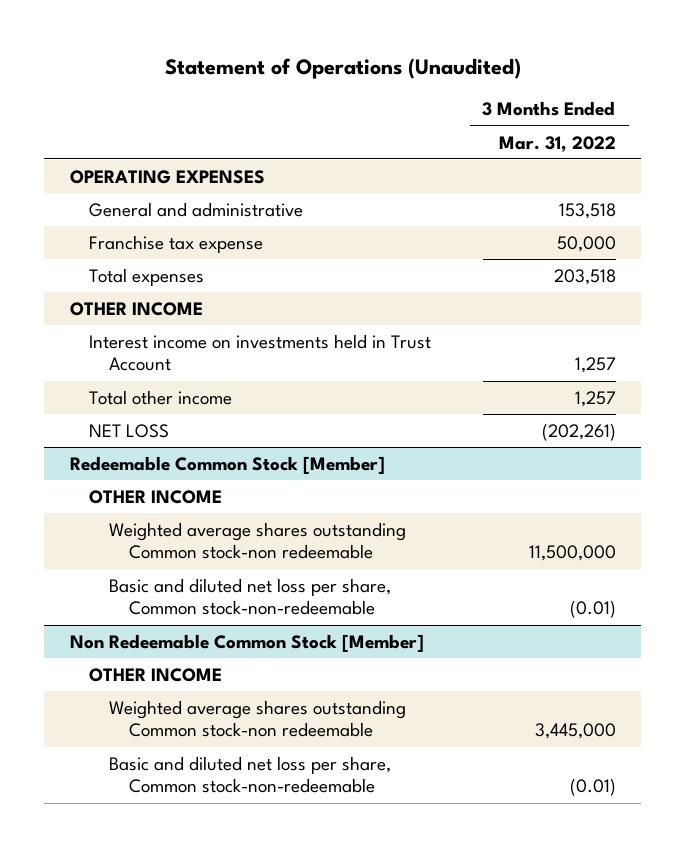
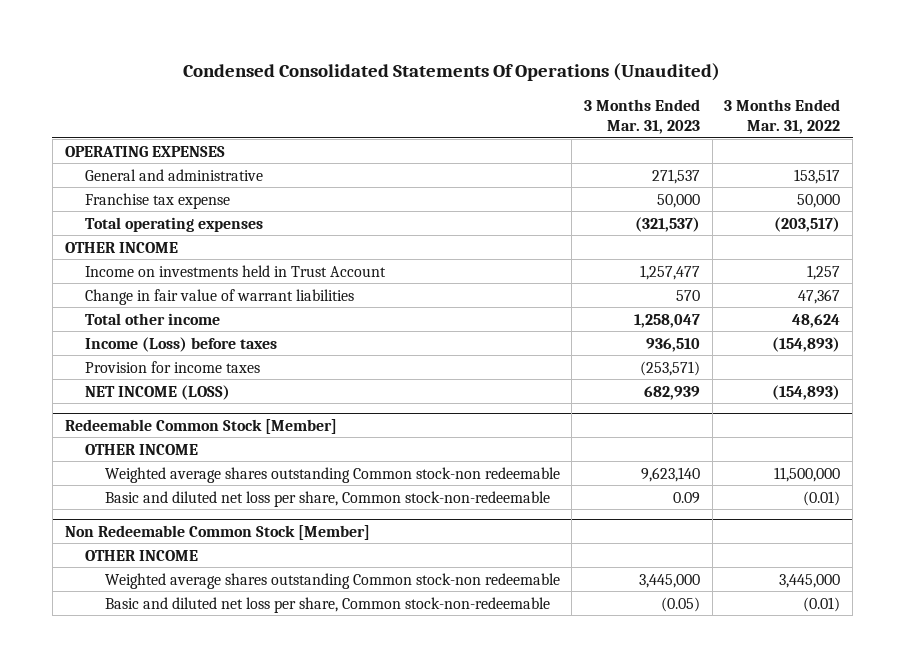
- Statement of Operations (Unaudited)
+ Condensed Consolidated Statements Of Operations (Unaudited)
- | 3 Months Ended Mar. 31, 2022
+ | 3 Months Ended Mar. 31, 2023 | 3 Months Ended Mar. 31, 2022
- General and administrative | 153,518
+ General and administrative | 271,537 | 153,517
- Total expenses | 203,518
+ Total operating expenses | (321,537) | (203,517)
- Interest income on investments held in Trust Account | 1,257
- Total other income | 1,257
- NET LOSS | (202,261)
+ Income on investments held in Trust Account | 1,257,477 | 1,257
+ Change in fair value of warrant liabilities | 570 | 47,367
+ Total other income | 1,258,047 | 48,624
+ Income (Loss) before taxes | 936,510 | (154,893)
+ Provision for income taxes | (253,571) |
+ NET INCOME (LOSS) | 682,939 | (154,893)

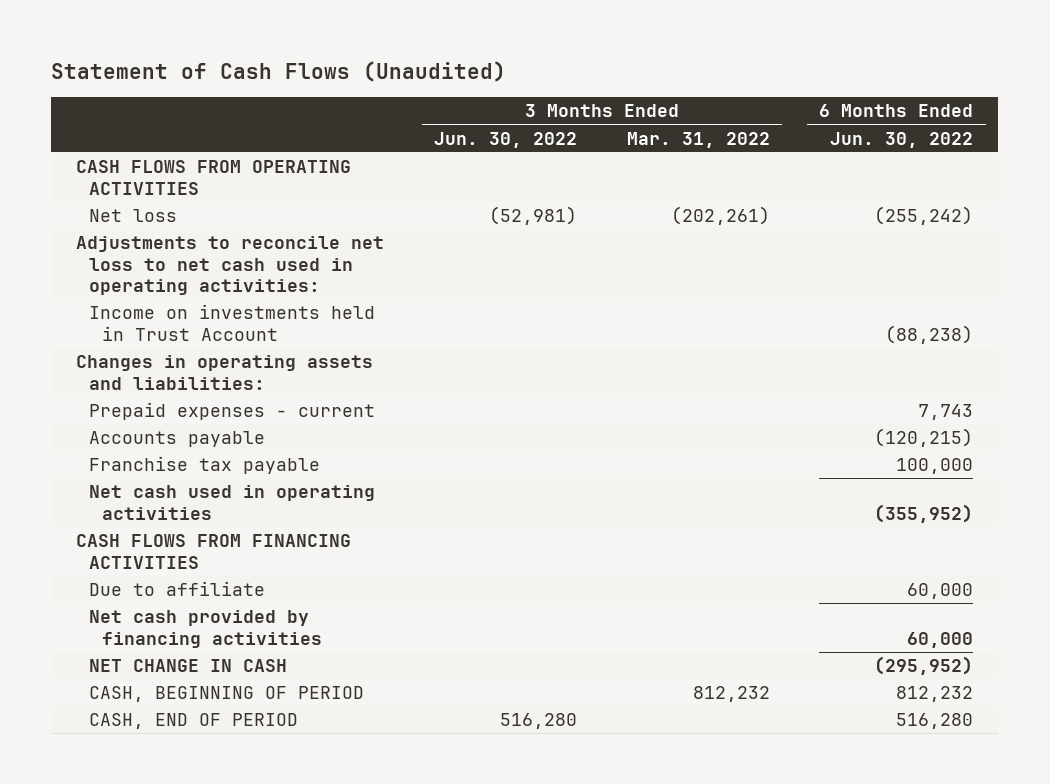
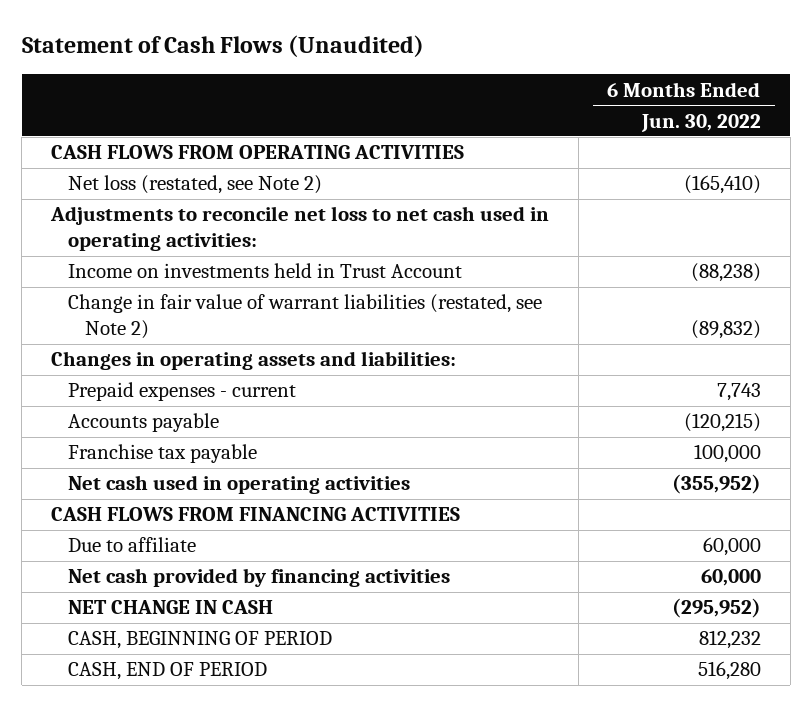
- | 3 Months Ended Jun. 30, 2022 | 3 Months Ended Mar. 31, 2022 | 6 Months Ended Jun. 30, 2022
+ | 6 Months Ended Jun. 30, 2022
- Net loss | (52,981) | (202,261) | (255,242)
+ Net loss (restated, see Note 2) | (165,410)
+ Change in fair value of warrant liabilities (restated, see Note 2) | (89,832)

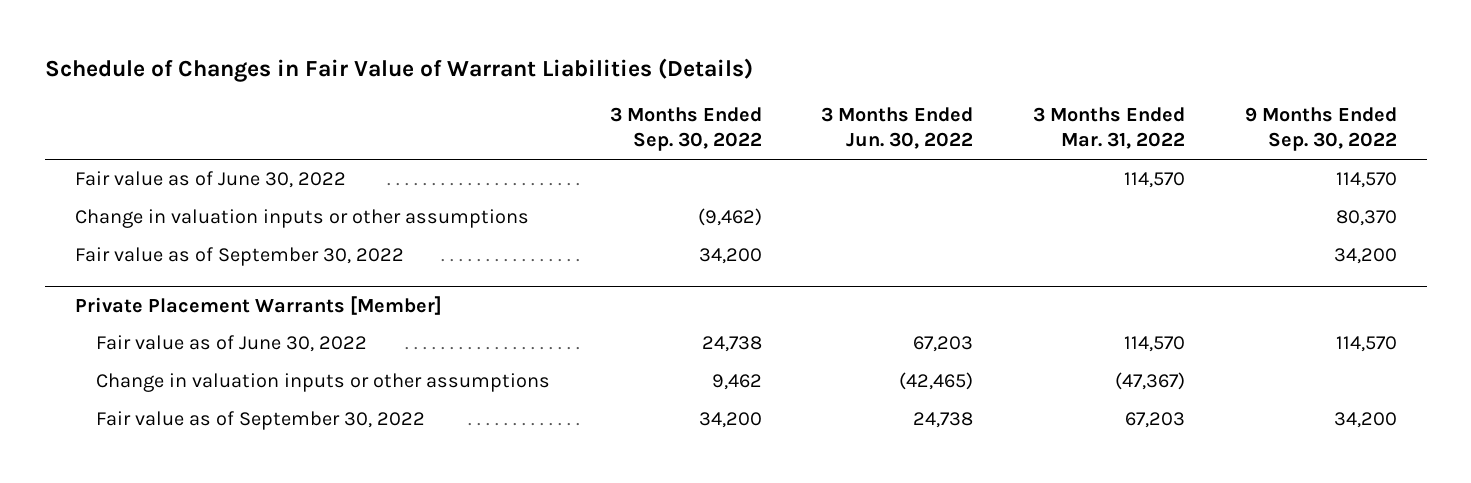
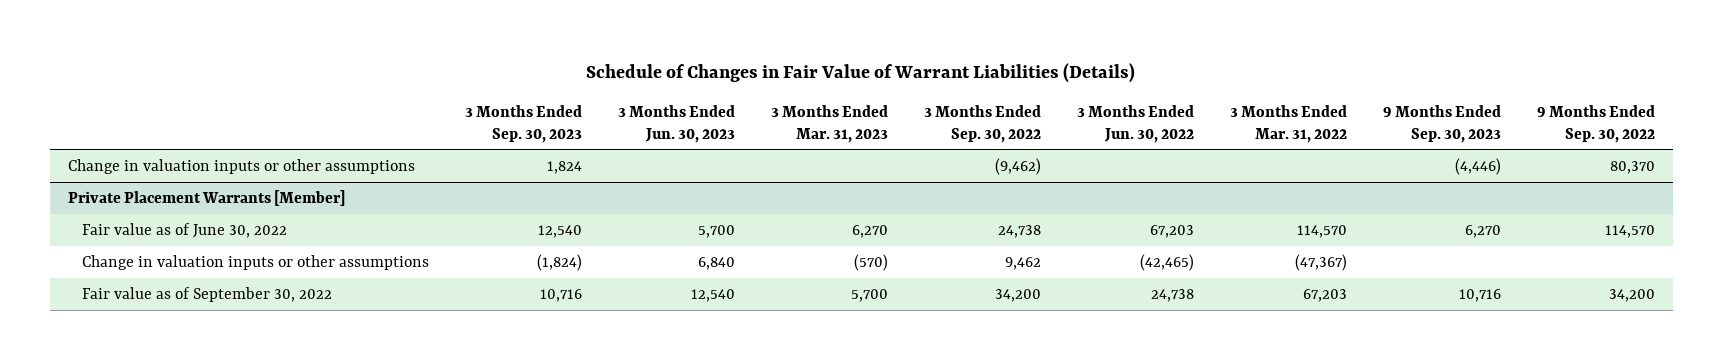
- | 3 Months Ended Sep. 30, 2022 | 3 Months Ended Jun. 30, 2022 | 3 Months Ended Mar. 31, 2022 | 9 Months Ended Sep. 30, 2022
+ | 3 Months Ended Sep. 30, 2023 | 3 Months Ended Jun. 30, 2023 | 3 Months Ended Mar. 31, 2023 | 3 Months Ended Sep. 30, 2022 | 3 Months Ended Jun. 30, 2022 | 3 Months Ended Mar. 31, 2022 | 9 Months Ended Sep. 30, 2023 | 9 Months Ended Sep. 30, 2022
- Fair value as of June 30, 2022 | | | 114,570 | 114,570
- Fair value as of September 30, 2022 | 34,200 | | | 34,200

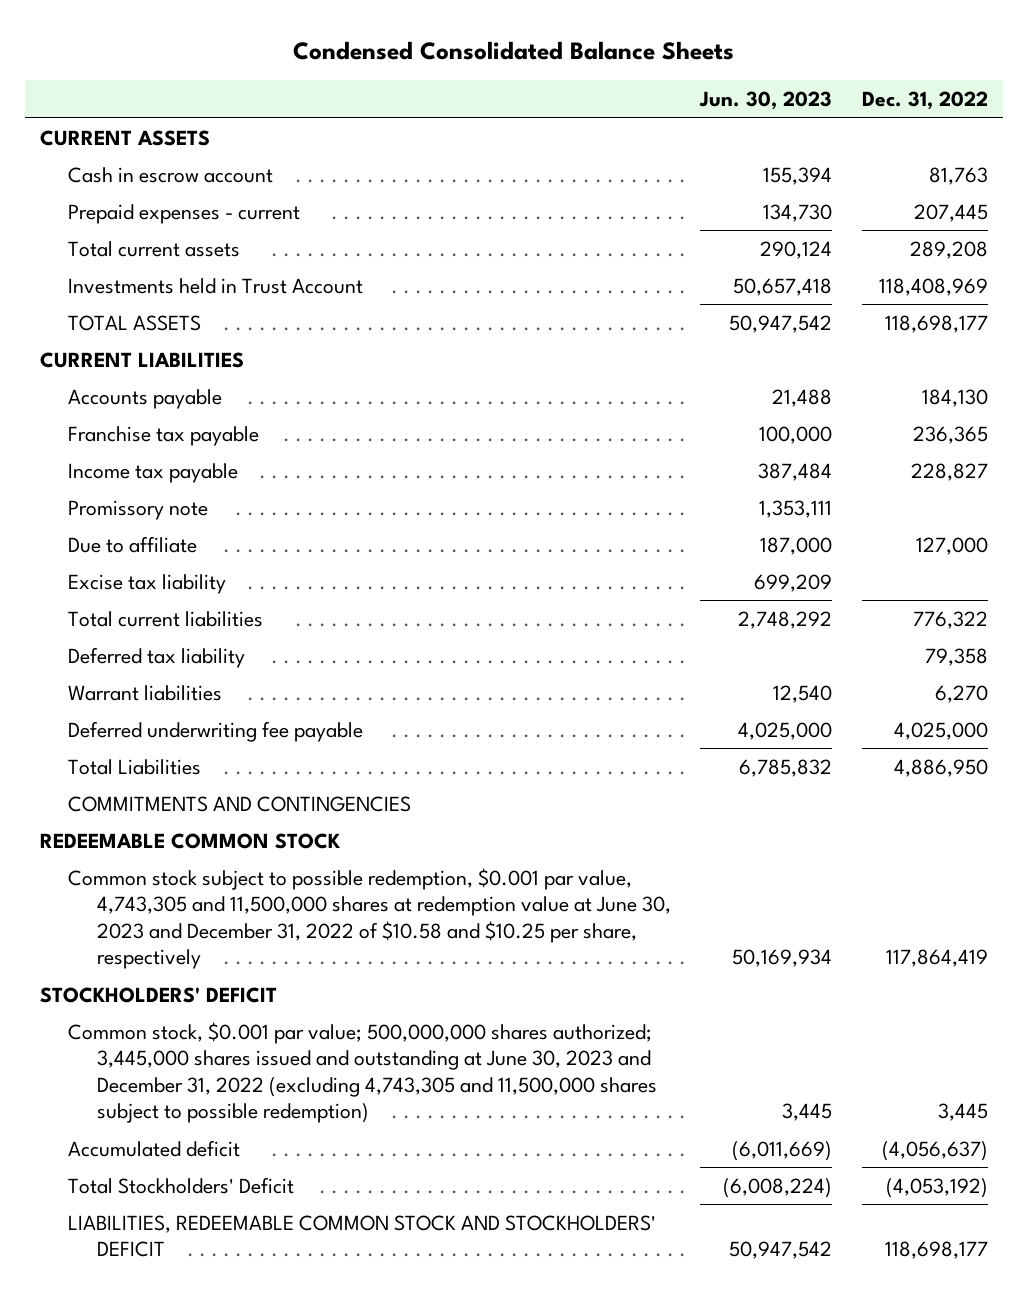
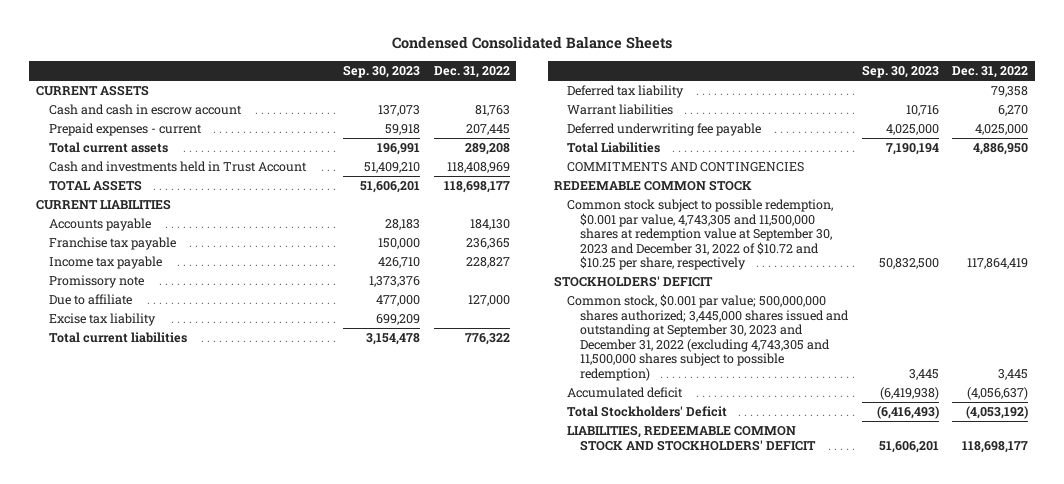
- | Jun. 30, 2023 | Dec. 31, 2022
+ | Sep. 30, 2023 | Dec. 31, 2022
- Cash in escrow account | 155,394 | 81,763
+ Cash and cash in escrow account | 137,073 | 81,763
- Investments held in Trust Account | 50,657,418 | 118,408,969
+ Cash and investments held in Trust Account | 51,409,210 | 118,408,969
- Common stock subject to possible redemption, $0.001 par value, 4,743,305 and 11,500,000 shares at redemption value at June 30, 2023 and December 31, 2022 of $10.58 and $10.25 per share, respectively | 50,169,934 | 117,864,419
+ Common stock subject to possible redemption, $0.001 par value, 4,743,305 and 11,500,000 shares at redemption value at September 30, 2023 and December 31, 2022 of $10.72 and $10.25 per share, respectively | 50,832,500 | 117,864,419
- Common stock, $0.001 par value; 500,000,000 shares authorized; 3,445,000 shares issued and outstanding at June 30, 2023 and December 31, 2022 (excluding 4,743,305 and 11,500,000 shares subject to possible redemption) | 3,445 | 3,445
+ Common stock, $0.001 par value; 500,000,000 shares authorized; 3,445,000 shares issued and outstanding at September 30, 2023 and December 31, 2022 (excluding 4,743,305 and 11,500,000 shares subject to possible redemption) | 3,445 | 3,445

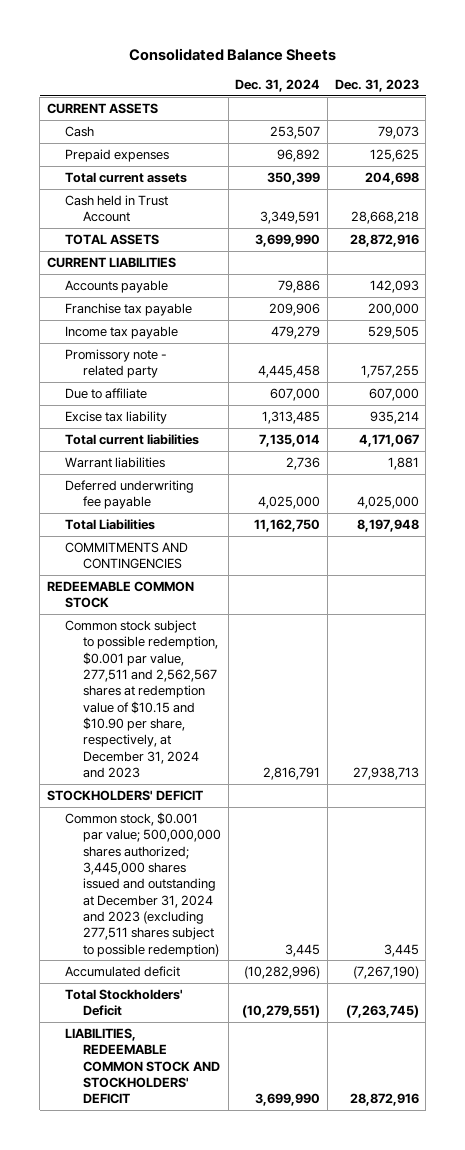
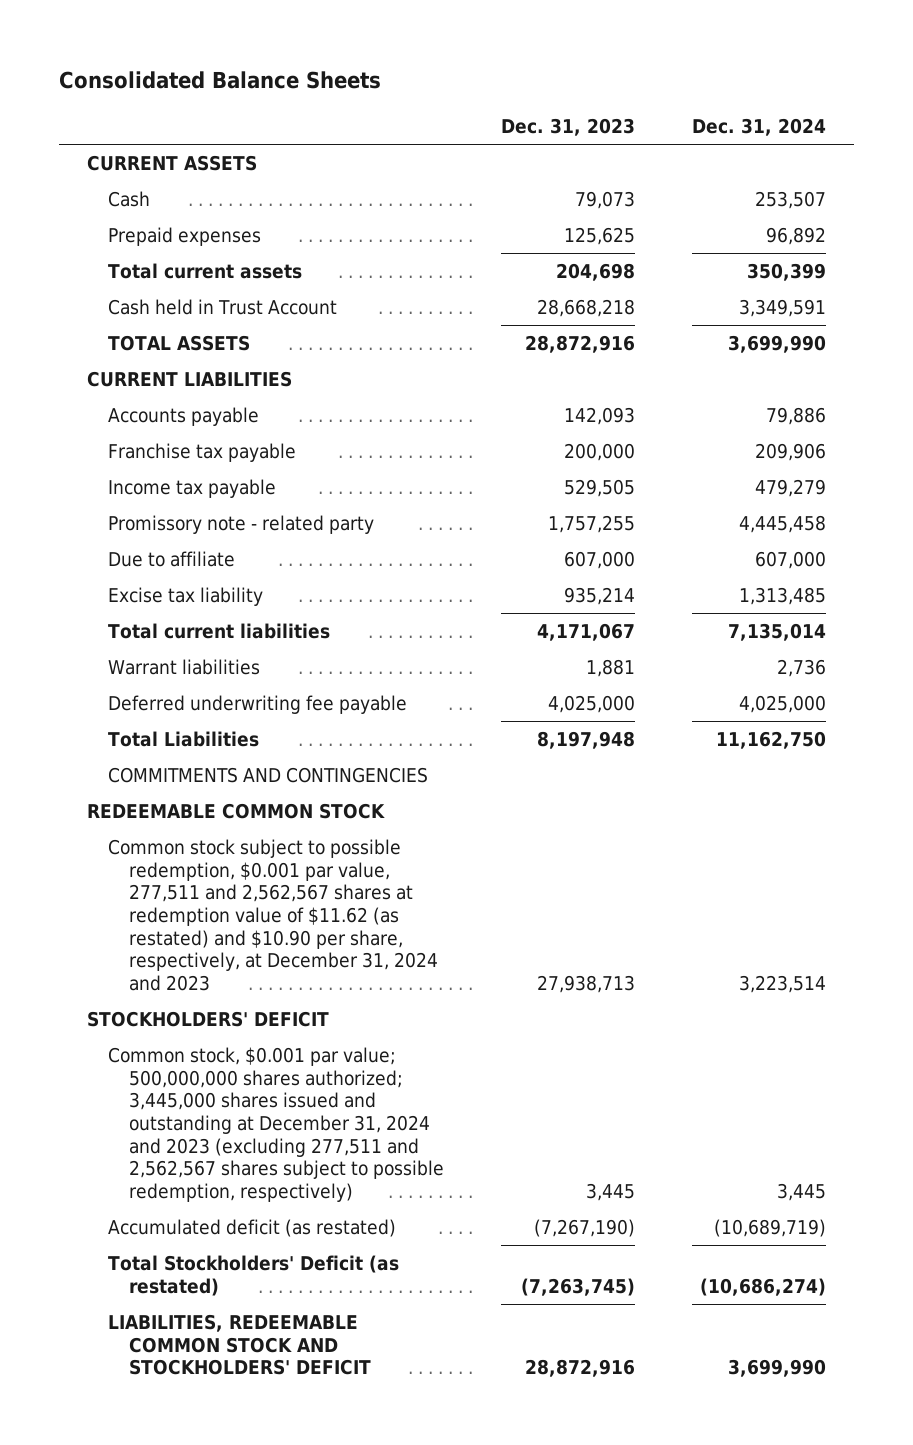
- | Dec. 31, 2024 | Dec. 31, 2023
+ | Dec. 31, 2023 | Dec. 31, 2024
- Common stock subject to possible redemption, $0.001 par value, 277,511 and 2,562,567 shares at redemption value of $10.15 and $10.90 per share, respectively, at December 31, 2024 and 2023 | 2,816,791 | 27,938,713
+ Common stock subject to possible redemption, $0.001 par value, 277,511 and 2,562,567 shares at redemption value of $11.62 (as restated) and $10.90 per share, respectively, at December 31, 2024 and 2023 | 27,938,713 | 3,223,514
- Common stock, $0.001 par value; 500,000,000 shares authorized; 3,445,000 shares issued and outstanding at December 31, 2024 and 2023 (excluding 277,511 shares subject to possible redemption) | 3,445 | 3,445
- Accumulated deficit | (10,282,996) | (7,267,190)
- Total Stockholders' Deficit | (10,279,551) | (7,263,745)
+ Common stock, $0.001 par value; 500,000,000 shares authorized; 3,445,000 shares issued and outstanding at December 31, 2024 and 2023 (excluding 277,511 and 2,562,567 shares subject to possible redemption, respectively) | 3,445 | 3,445
+ Accumulated deficit (as restated) | (7,267,190) | (10,689,719)
+ Total Stockholders' Deficit (as restated) | (7,263,745) | (10,686,274)

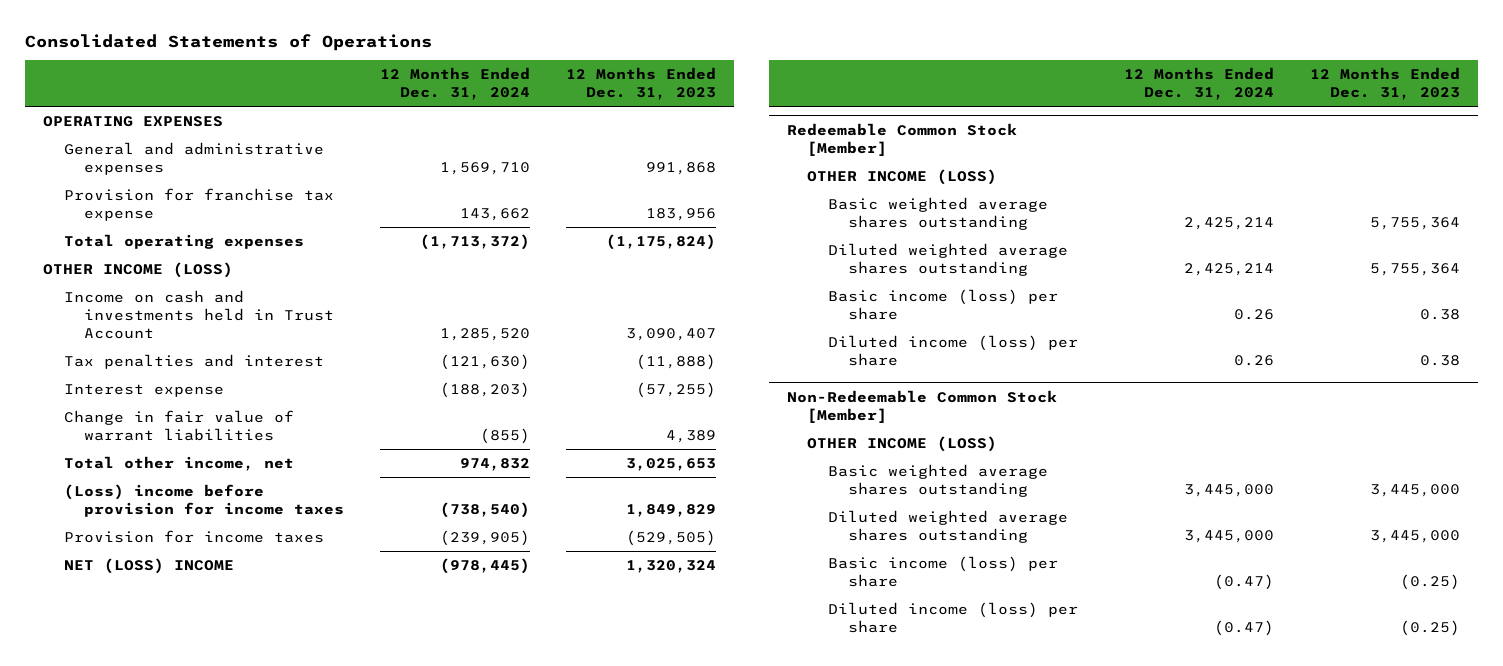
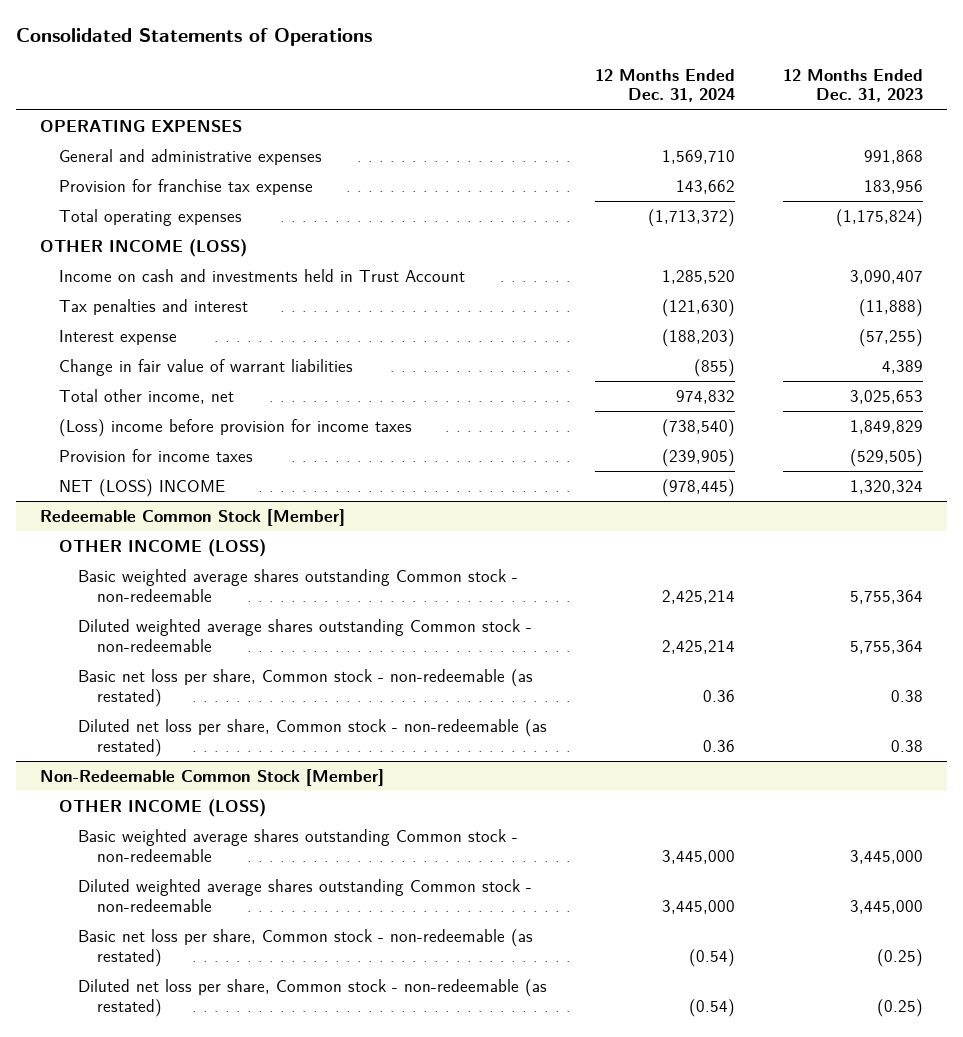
@ Redeemable Common Stock [Member]
- Basic weighted average shares outstanding | 2,425,214 | 5,755,364
- Diluted weighted average shares outstanding | 2,425,214 | 5,755,364
- Basic income (loss) per share | 0.26 | 0.38
- Diluted income (loss) per share | 0.26 | 0.38
+ Basic weighted average shares outstanding Common stock - non-redeemable | 2,425,214 | 5,755,364
+ Diluted weighted average shares outstanding Common stock - non-redeemable | 2,425,214 | 5,755,364
+ Basic net loss per share, Common stock - non-redeemable (as restated) | 0.36 | 0.38
+ Diluted net loss per share, Common stock - non-redeemable (as restated) | 0.36 | 0.38
@ Non-Redeemable Common Stock [Member]
- Basic weighted average shares outstanding | 3,445,000 | 3,445,000
- Diluted weighted average shares outstanding | 3,445,000 | 3,445,000
- Basic income (loss) per share | (0.47) | (0.25)
- Diluted income (loss) per share | (0.47) | (0.25)
+ Basic weighted average shares outstanding Common stock - non-redeemable | 3,445,000 | 3,445,000
+ Diluted weighted average shares outstanding Common stock - non-redeemable | 3,445,000 | 3,445,000
+ Basic net loss per share, Common stock - non-redeemable (as restated) | (0.54) | (0.25)
+ Diluted net loss per share, Common stock - non-redeemable (as restated) | (0.54) | (0.25)

